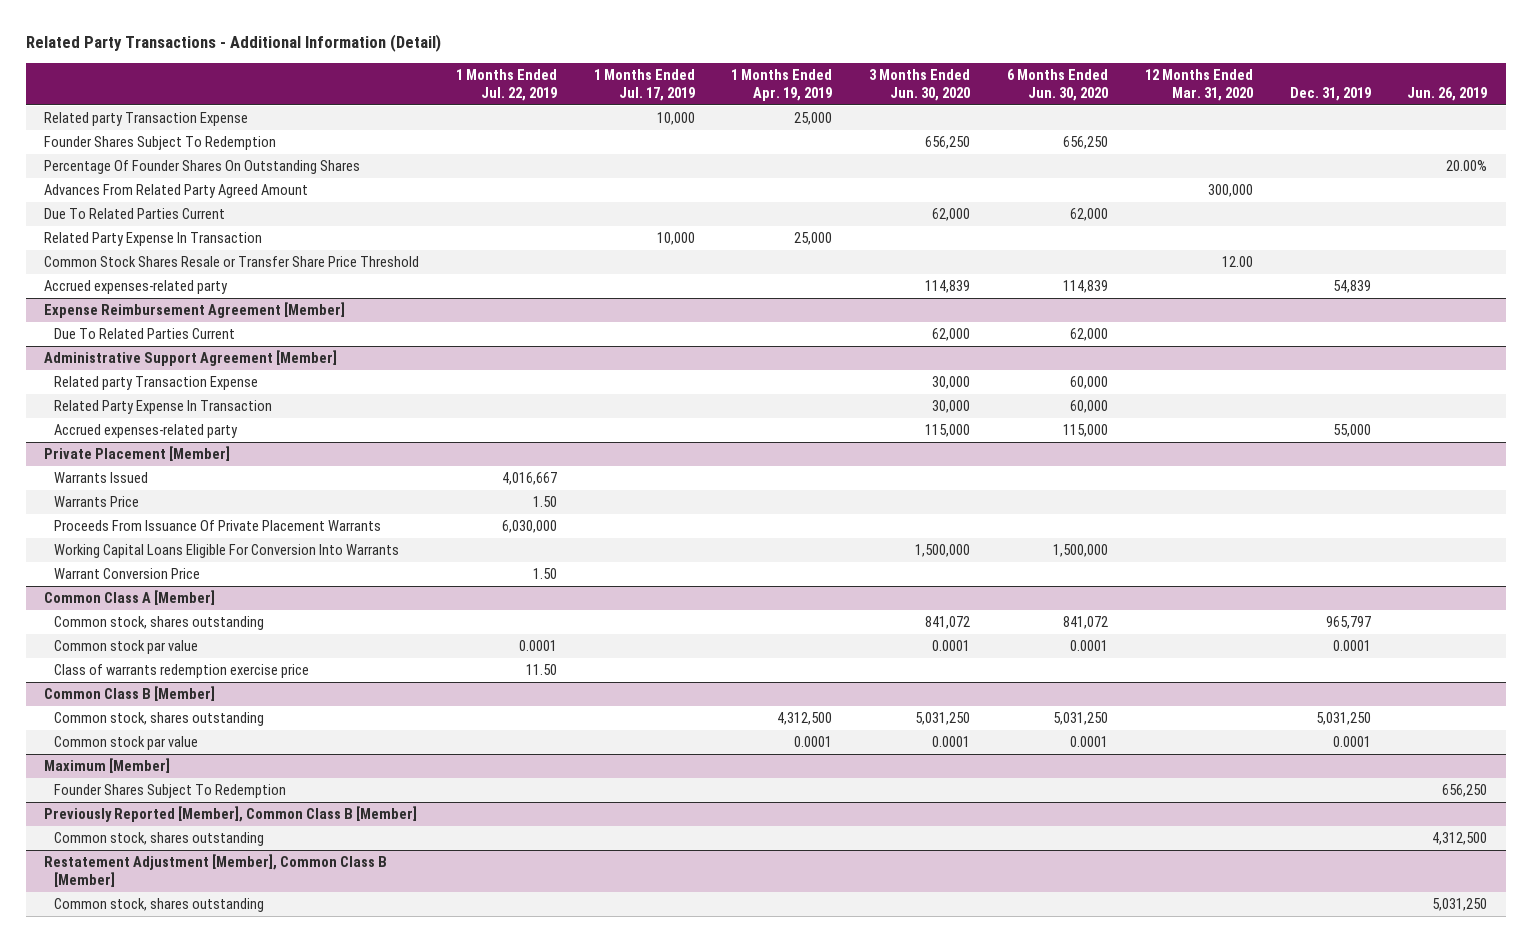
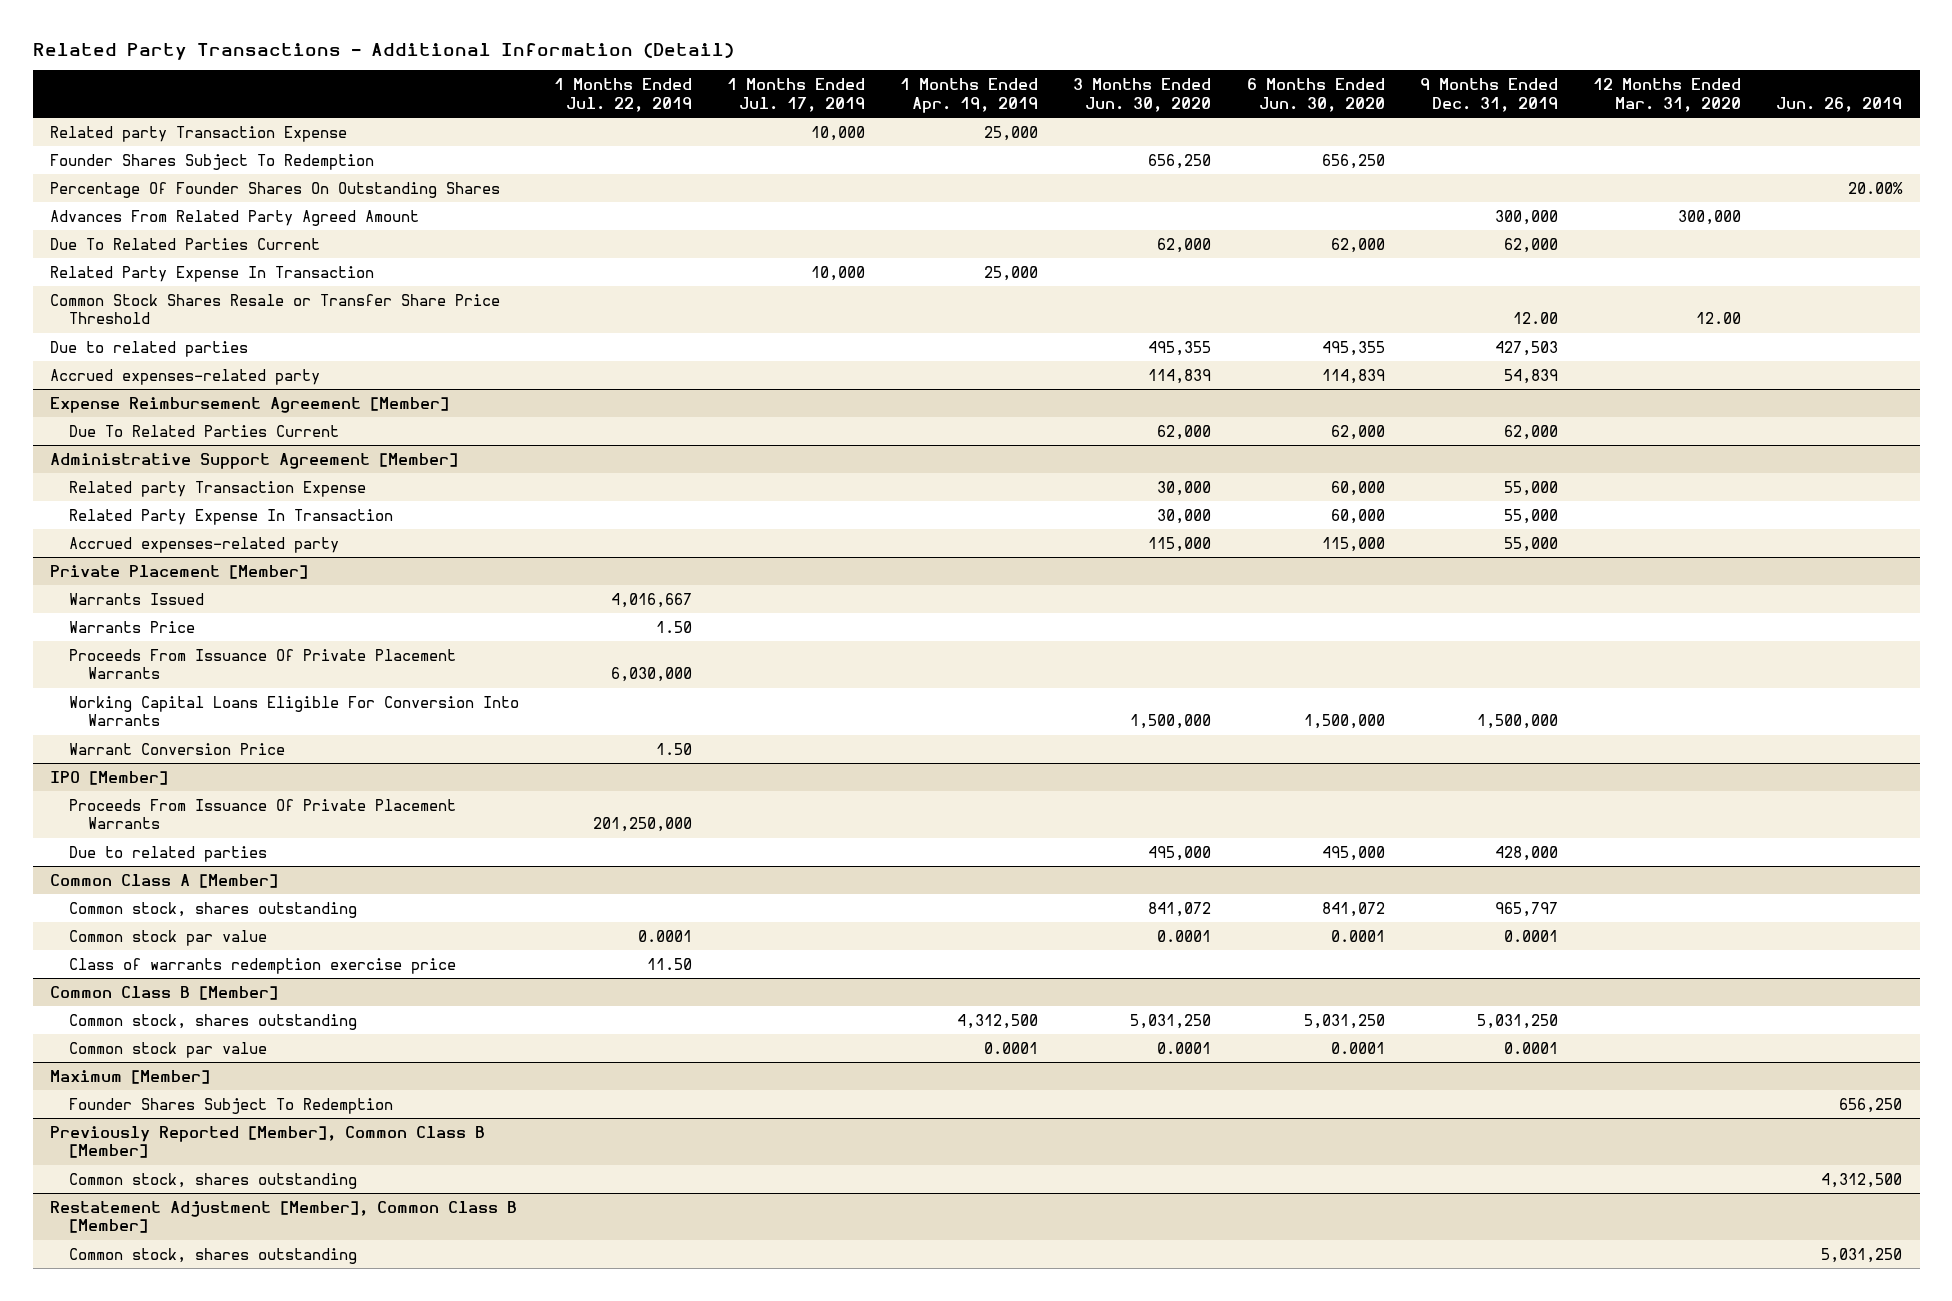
- | 1 Months Ended Jul. 22, 2019 | 1 Months Ended Jul. 17, 2019 | 1 Months Ended Apr. 19, 2019 | 3 Months Ended Jun. 30, 2020 | 6 Months Ended Jun. 30, 2020 | 12 Months Ended Mar. 31, 2020 | Dec. 31, 2019 | Jun. 26, 2019
+ | 1 Months Ended Jul. 22, 2019 | 1 Months Ended Jul. 17, 2019 | 1 Months Ended Apr. 19, 2019 | 3 Months Ended Jun. 30, 2020 | 6 Months Ended Jun. 30, 2020 | 9 Months Ended Dec. 31, 2019 | 12 Months Ended Mar. 31, 2020 | Jun. 26, 2019
+ Due to related parties | | | | 495,355 | 495,355 | 427,503 | |
+ IPO [Member]
+ Proceeds From Issuance Of Private Placement Warrants | 201,250,000 | | | | | | |
+ Due to related parties | | | | 495,000 | 495,000 | 428,000 | |

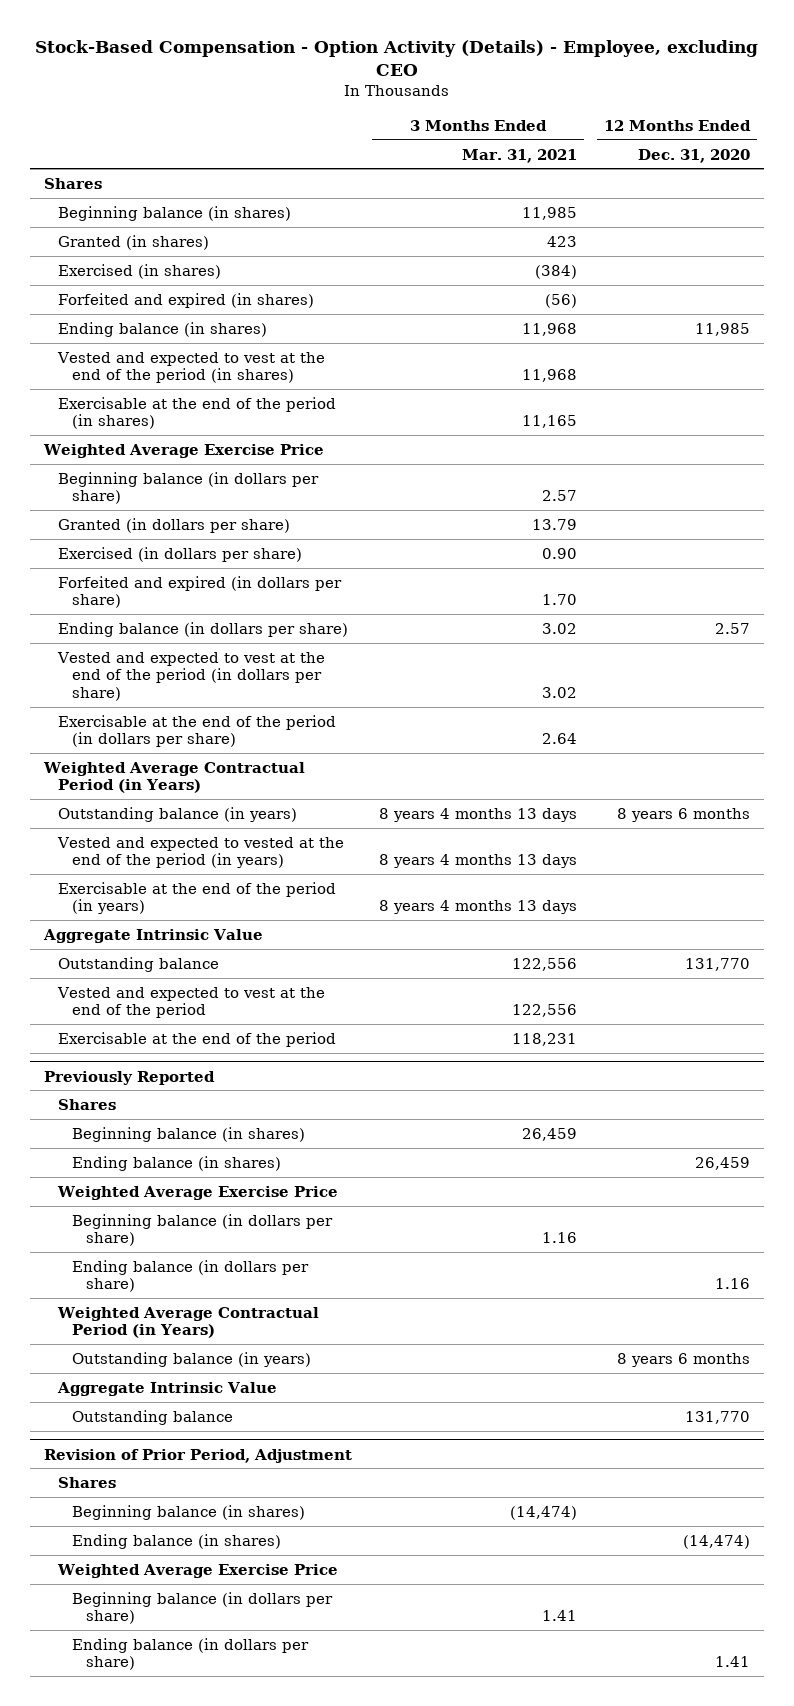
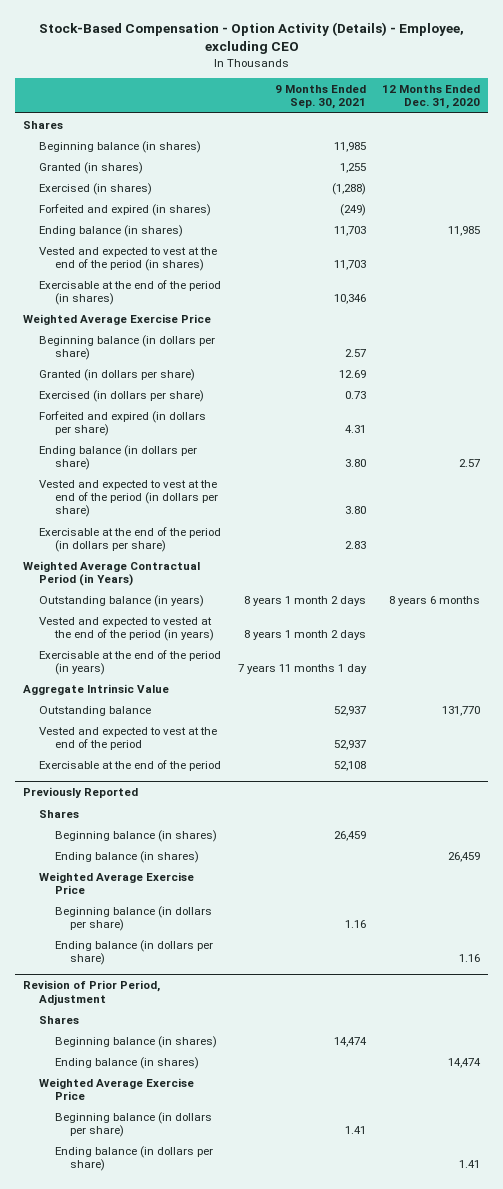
- | 3 Months Ended Mar. 31, 2021 | 12 Months Ended Dec. 31, 2020
+ | 9 Months Ended Sep. 30, 2021 | 12 Months Ended Dec. 31, 2020
@ Previously Reported
- Weighted Average Contractual Period (in Years)
- Outstanding balance (in years) | | 8 years 6 months
- Aggregate Intrinsic Value
- Outstanding balance | | 131,770
@ Revision of Prior Period, Adjustment
- Ending balance (in shares) | | (14,474)
+ Ending balance (in shares) | | 14,474

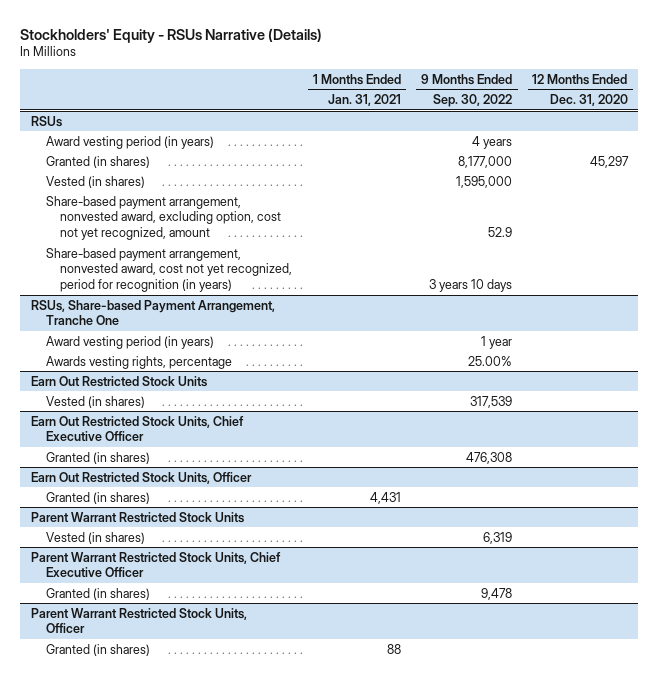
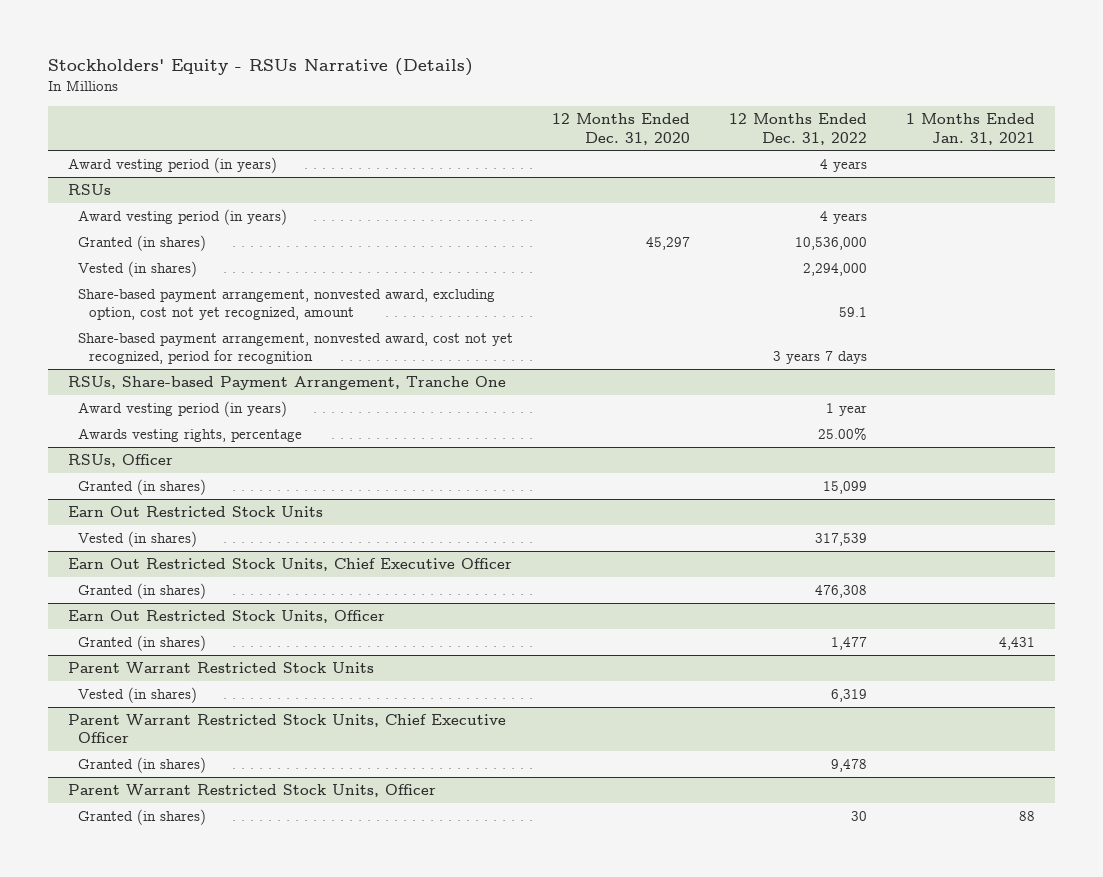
- | 1 Months Ended Jan. 31, 2021 | 9 Months Ended Sep. 30, 2022 | 12 Months Ended Dec. 31, 2020
+ | 12 Months Ended Dec. 31, 2020 | 12 Months Ended Dec. 31, 2022 | 1 Months Ended Jan. 31, 2021
+ Award vesting period (in years) | | 4 years |
@ RSUs
- Share-based payment arrangement, nonvested award, cost not yet recognized, period for recognition (in years) | | 3 years 10 days |
+ Share-based payment arrangement, nonvested award, cost not yet recognized, period for recognition | | 3 years 7 days |
+ RSUs, Officer
+ Granted (in shares) | | 15,099 |

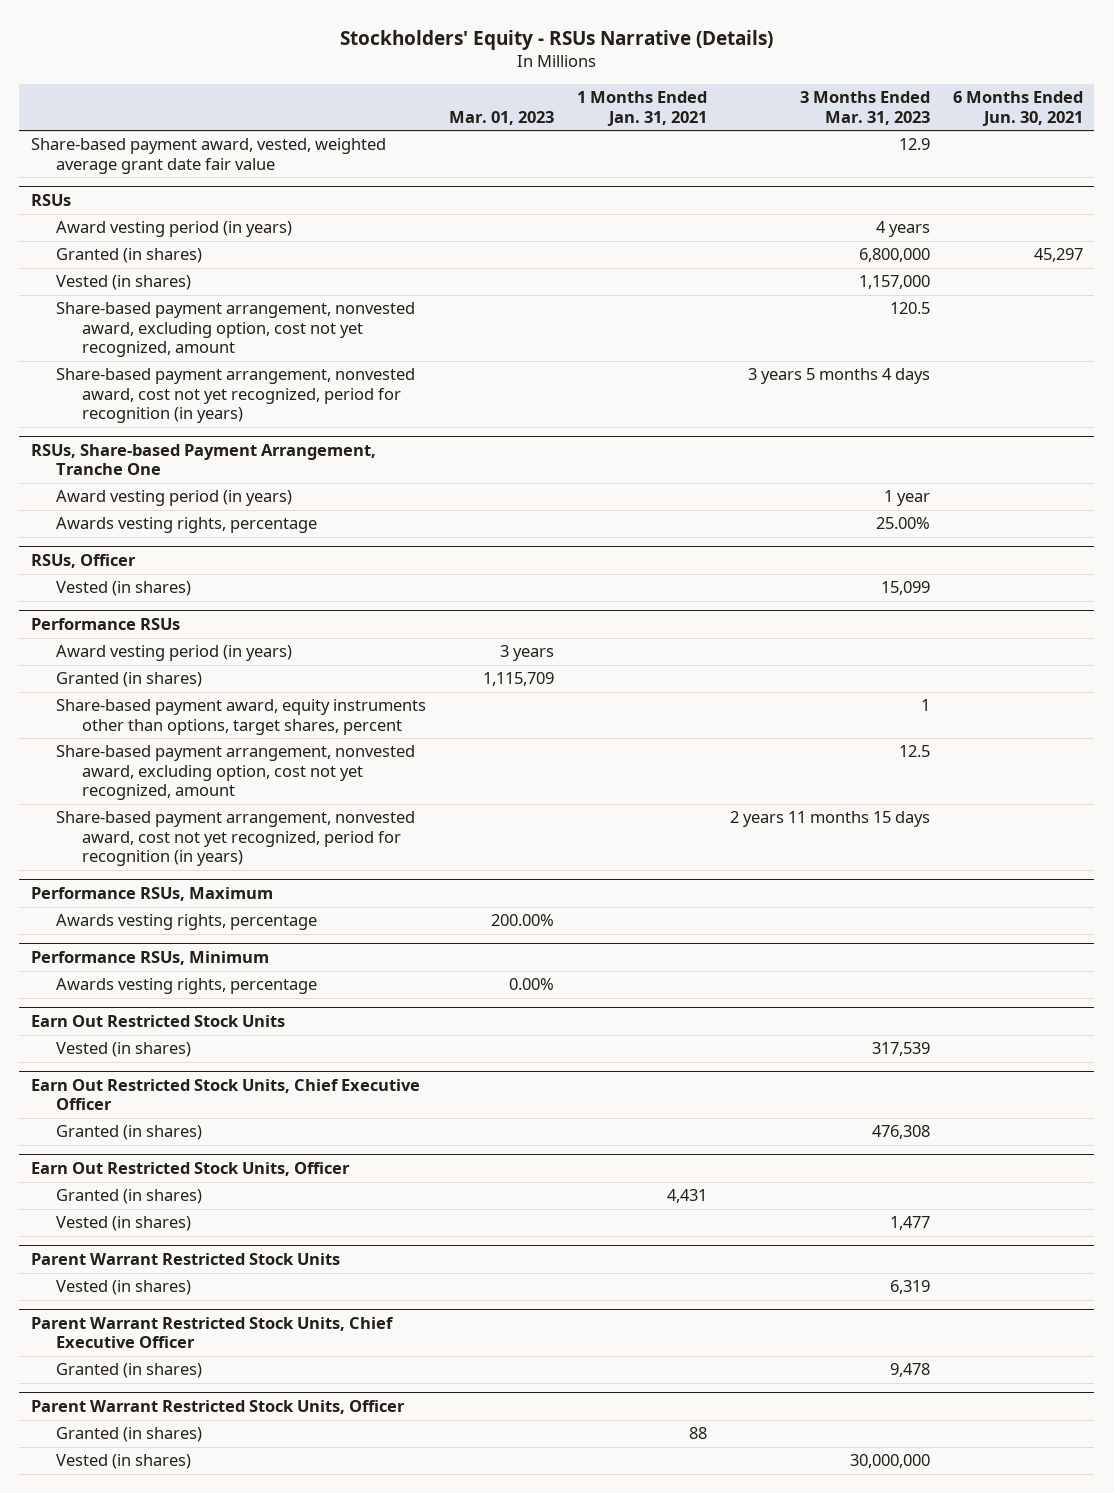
- | 12 Months Ended Dec. 31, 2020 | 12 Months Ended Dec. 31, 2022 | 1 Months Ended Jan. 31, 2021
+ | Mar. 01, 2023 | 1 Months Ended Jan. 31, 2021 | 3 Months Ended Mar. 31, 2023 | 6 Months Ended Jun. 30, 2021
- Award vesting period (in years) | | 4 years |
+ Share-based payment award, vested, weighted average grant date fair value | | | 12.9 |
@ RSUs
- Share-based payment arrangement, nonvested award, cost not yet recognized, period for recognition | | 3 years 7 days |
+ Share-based payment arrangement, nonvested award, cost not yet recognized, period for recognition (in years) | | | 3 years 5 months 4 days |
@ RSUs, Officer
- Granted (in shares) | | 15,099 |
+ Vested (in shares) | | | 15,099 |
+ Performance RSUs
+ Award vesting period (in years) | 3 years | | |
+ Granted (in shares) | 1,115,709 | | |
+ Share-based payment award, equity instruments other than options, target shares, percent | | | 1 |
+ Share-based payment arrangement, nonvested award, excluding option, cost not yet recognized, amount | | | 12.5 |
+ Share-based payment arrangement, nonvested award, cost not yet recognized, period for recognition (in years) | | | 2 years 11 months 15 days |
+ Performance RSUs, Maximum
+ Awards vesting rights, percentage | 200.00% | | |
+ Performance RSUs, Minimum
+ Awards vesting rights, percentage | 0.00% | | |
@ Earn Out Restricted Stock Units, Officer
+ Vested (in shares) | | | 1,477 |
@ Parent Warrant Restricted Stock Units, Officer
+ Vested (in shares) | | | 30,000,000 |

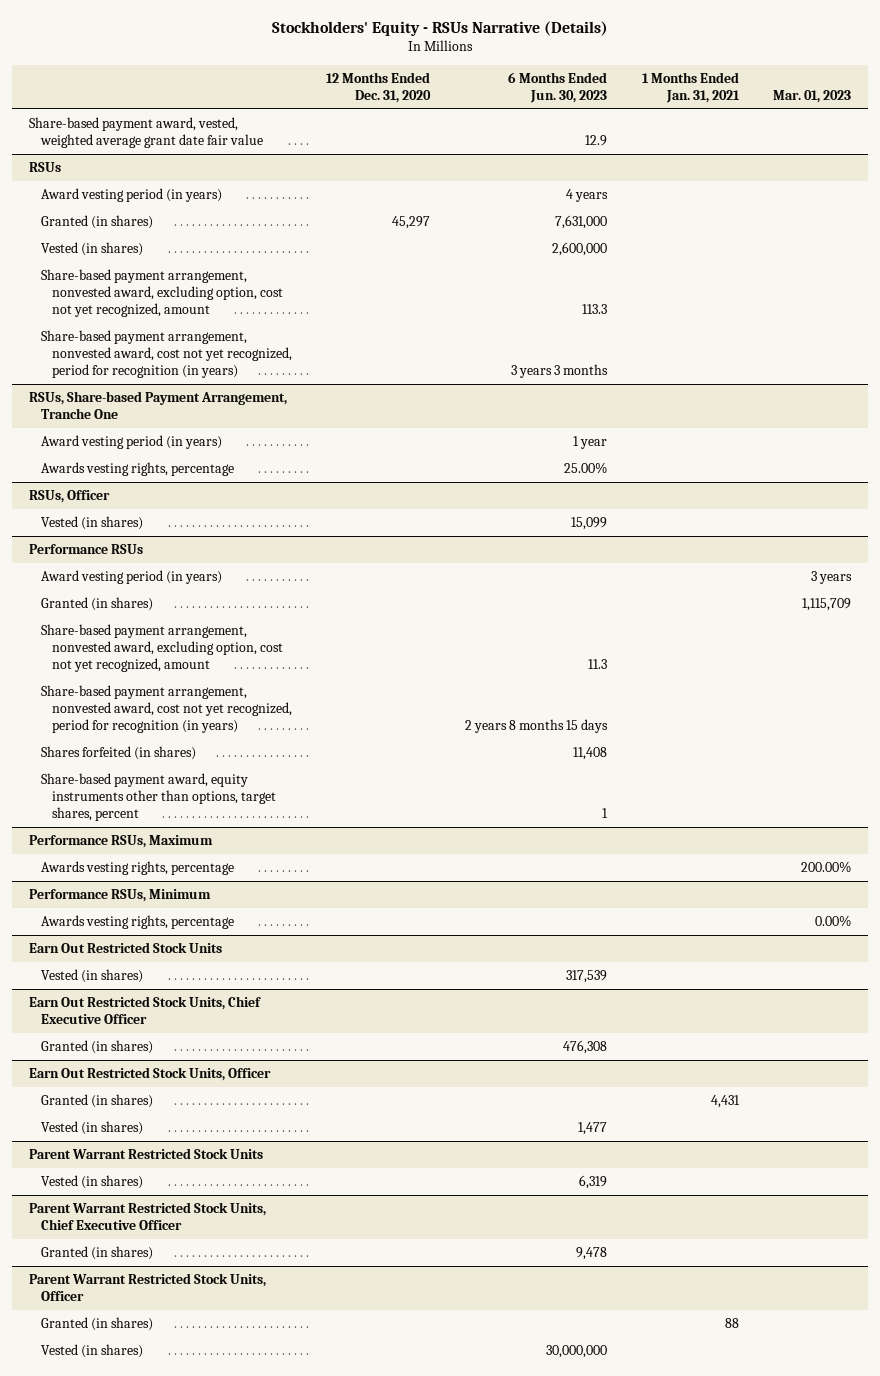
- | Mar. 01, 2023 | 1 Months Ended Jan. 31, 2021 | 3 Months Ended Mar. 31, 2023 | 6 Months Ended Jun. 30, 2021
+ | 12 Months Ended Dec. 31, 2020 | 6 Months Ended Jun. 30, 2023 | 1 Months Ended Jan. 31, 2021 | Mar. 01, 2023
@ Performance RSUs
+ Shares forfeited (in shares) | | 11,408 | |
moved down: Share-based payment award, equity instruments other than options, target shares, percent | | 1 | |

